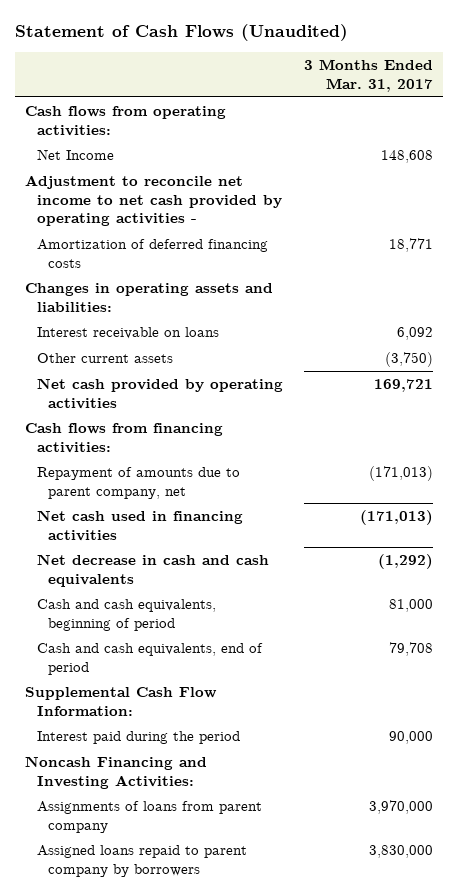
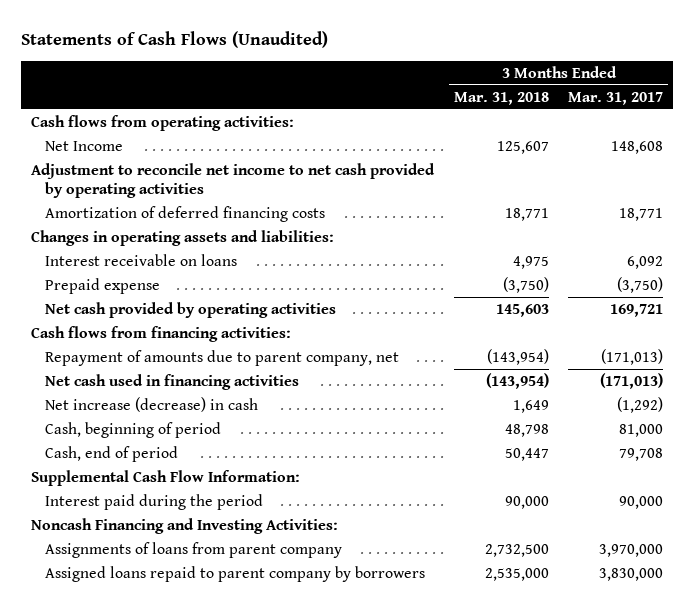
- Statement of Cash Flows (Unaudited)
+ Statements of Cash Flows (Unaudited)
- | 3 Months Ended Mar. 31, 2017
+ | 3 Months Ended Mar. 31, 2018 | 3 Months Ended Mar. 31, 2017
- Adjustment to reconcile net income to net cash provided by operating activities -
+ Adjustment to reconcile net income to net cash provided by operating activities
- Other current assets | (3,750)
+ Prepaid expense | (3,750) | (3,750)
- Net decrease in cash and cash equivalents | (1,292)
- Cash and cash equivalents, beginning of period | 81,000
- Cash and cash equivalents, end of period | 79,708
+ Net increase (decrease) in cash | 1,649 | (1,292)
+ Cash, beginning of period | 48,798 | 81,000
+ Cash, end of period | 50,447 | 79,708

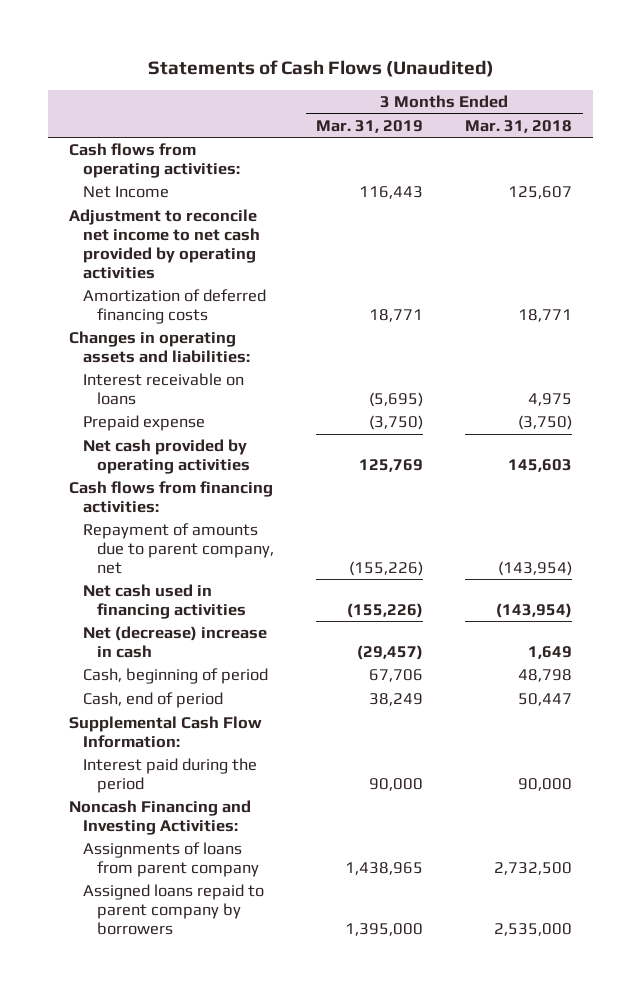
- | 3 Months Ended Mar. 31, 2018 | 3 Months Ended Mar. 31, 2017
+ | 3 Months Ended Mar. 31, 2019 | 3 Months Ended Mar. 31, 2018
- Net increase (decrease) in cash | 1,649 | (1,292)
+ Net (decrease) increase in cash | (29,457) | 1,649

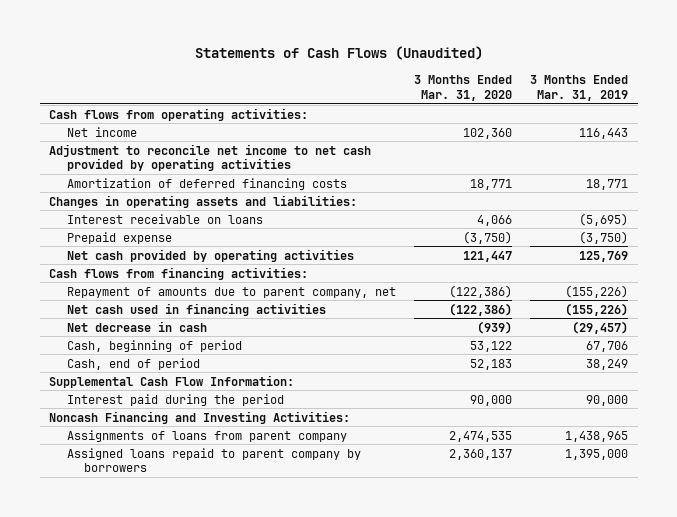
- | 3 Months Ended Mar. 31, 2019 | 3 Months Ended Mar. 31, 2018
+ | 3 Months Ended Mar. 31, 2020 | 3 Months Ended Mar. 31, 2019
- Net Income | 116,443 | 125,607
+ Net income | 102,360 | 116,443
- Net (decrease) increase in cash | (29,457) | 1,649
+ Net decrease in cash | (939) | (29,457)

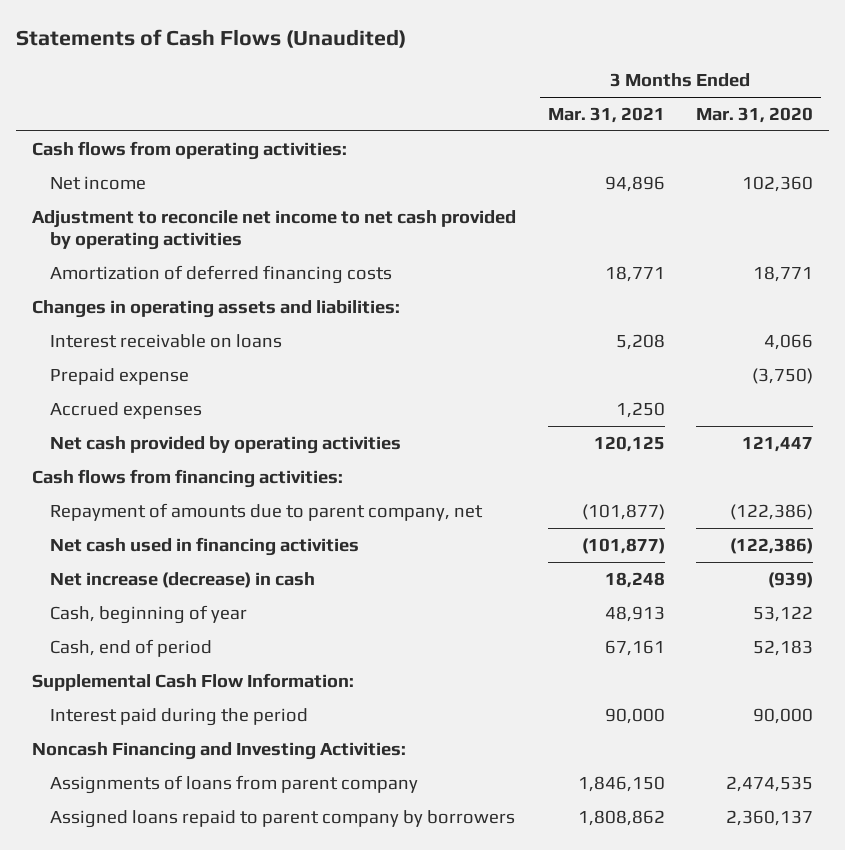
- | 3 Months Ended Mar. 31, 2020 | 3 Months Ended Mar. 31, 2019
+ | 3 Months Ended Mar. 31, 2021 | 3 Months Ended Mar. 31, 2020
+ Accrued expenses | 1,250 |
- Net decrease in cash | (939) | (29,457)
- Cash, beginning of period | 53,122 | 67,706
+ Net increase (decrease) in cash | 18,248 | (939)
+ Cash, beginning of year | 48,913 | 53,122

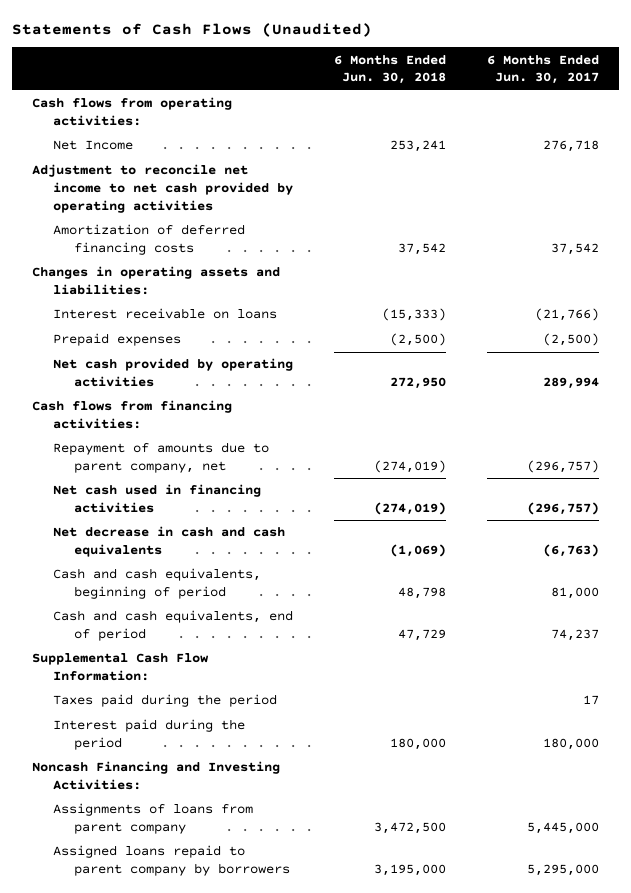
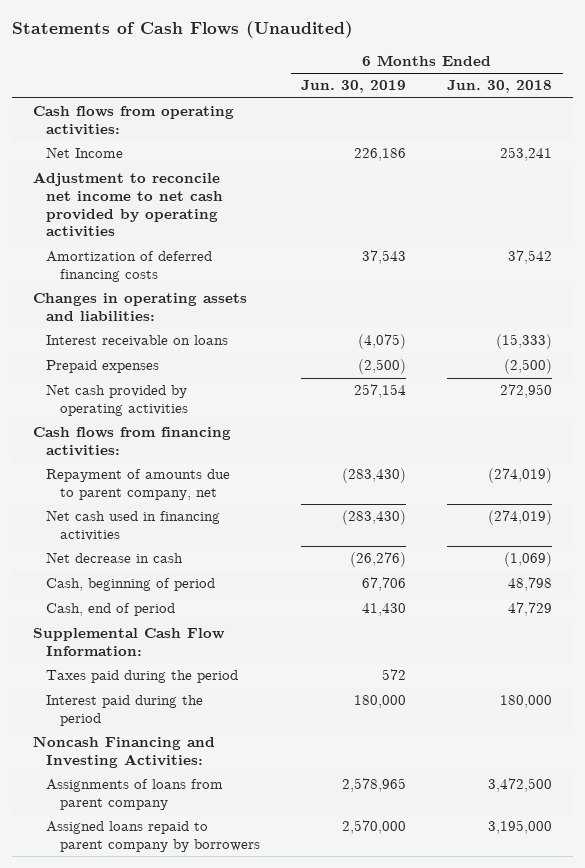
- | 6 Months Ended Jun. 30, 2018 | 6 Months Ended Jun. 30, 2017
+ | 6 Months Ended Jun. 30, 2019 | 6 Months Ended Jun. 30, 2018
- Net decrease in cash and cash equivalents | (1,069) | (6,763)
- Cash and cash equivalents, beginning of period | 48,798 | 81,000
- Cash and cash equivalents, end of period | 47,729 | 74,237
+ Net decrease in cash | (26,276) | (1,069)
+ Cash, beginning of period | 67,706 | 48,798
+ Cash, end of period | 41,430 | 47,729

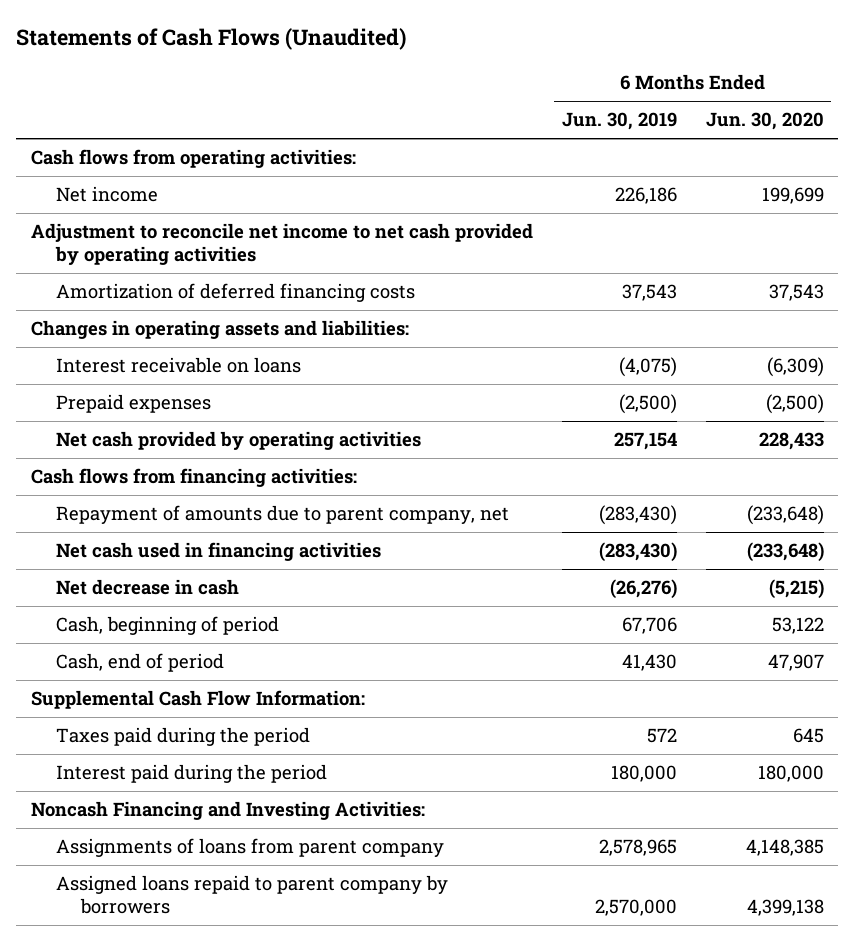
- | 6 Months Ended Jun. 30, 2019 | 6 Months Ended Jun. 30, 2018
+ | 6 Months Ended Jun. 30, 2019 | 6 Months Ended Jun. 30, 2020
- Net Income | 226,186 | 253,241
+ Net income | 226,186 | 199,699

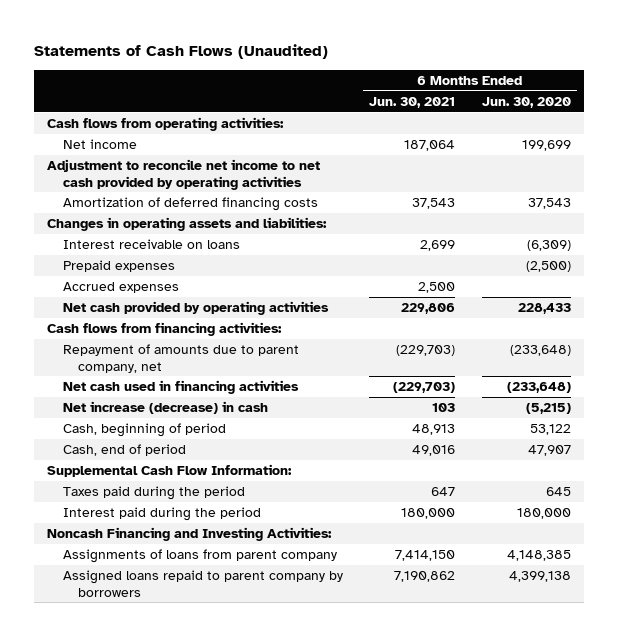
- | 6 Months Ended Jun. 30, 2019 | 6 Months Ended Jun. 30, 2020
+ | 6 Months Ended Jun. 30, 2021 | 6 Months Ended Jun. 30, 2020
+ Accrued expenses | 2,500 |
- Net decrease in cash | (26,276) | (5,215)
+ Net increase (decrease) in cash | 103 | (5,215)

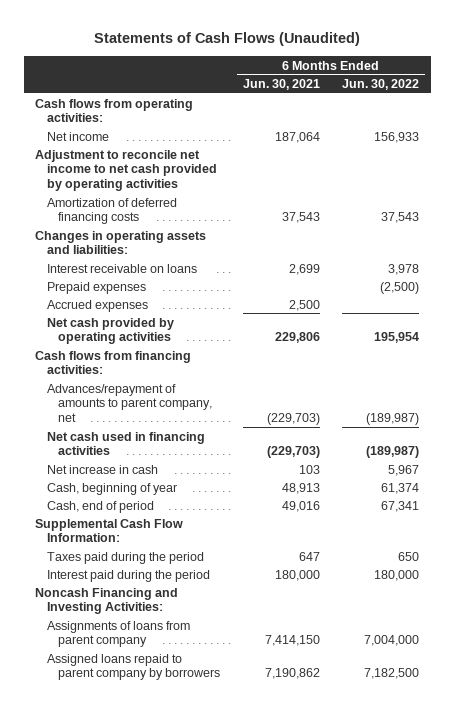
- | 6 Months Ended Jun. 30, 2021 | 6 Months Ended Jun. 30, 2020
+ | 6 Months Ended Jun. 30, 2021 | 6 Months Ended Jun. 30, 2022
- Repayment of amounts due to parent company, net | (229,703) | (233,648)
+ Advances/repayment of amounts to parent company, net | (229,703) | (189,987)
- Net increase (decrease) in cash | 103 | (5,215)
- Cash, beginning of period | 48,913 | 53,122
+ Net increase in cash | 103 | 5,967
+ Cash, beginning of year | 48,913 | 61,374

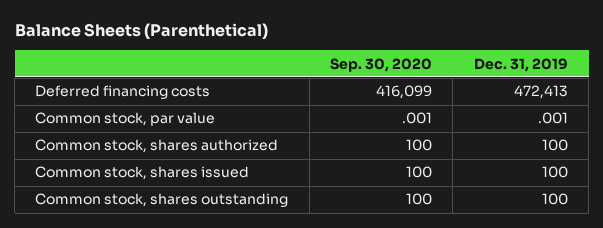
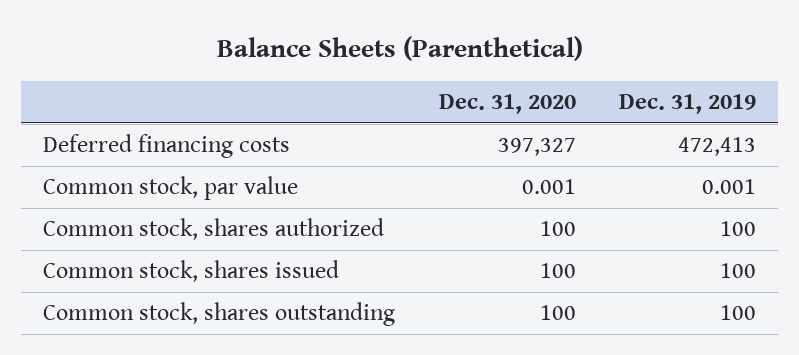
- | Sep. 30, 2020 | Dec. 31, 2019
+ | Dec. 31, 2020 | Dec. 31, 2019
- Common stock, par value | .001 | .001
+ Common stock, par value | 0.001 | 0.001

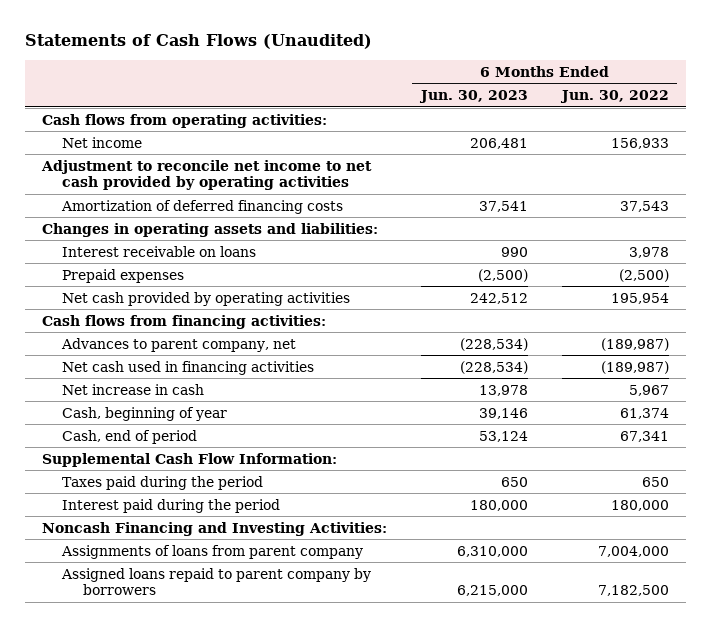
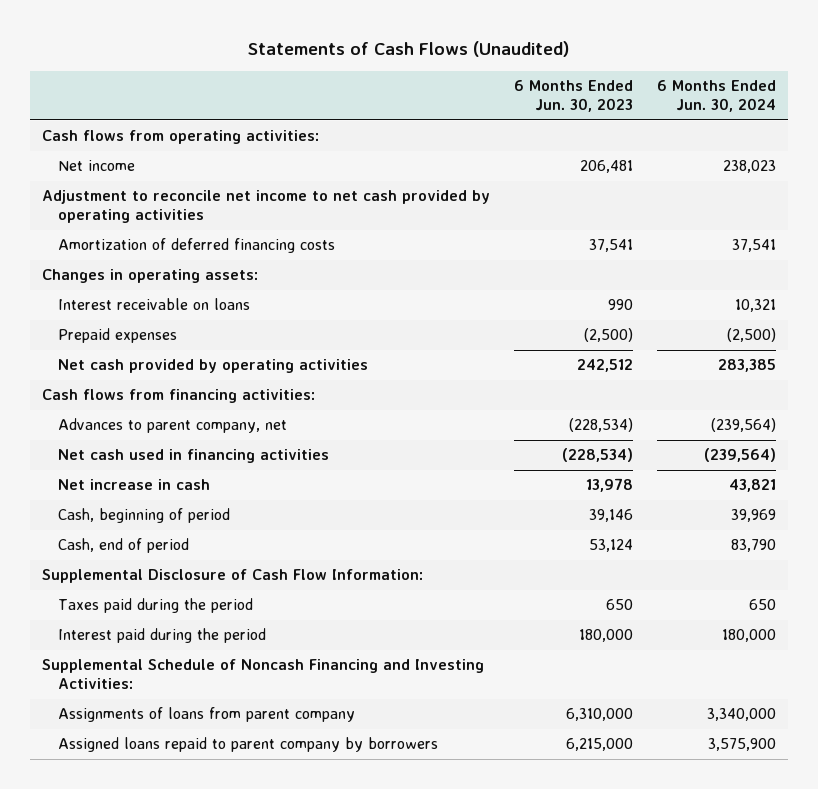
- | 6 Months Ended Jun. 30, 2023 | 6 Months Ended Jun. 30, 2022
+ | 6 Months Ended Jun. 30, 2023 | 6 Months Ended Jun. 30, 2024
- Changes in operating assets and liabilities:
+ Changes in operating assets:
- Cash, beginning of year | 39,146 | 61,374
+ Cash, beginning of period | 39,146 | 39,969
- Supplemental Cash Flow Information:
+ Supplemental Disclosure of Cash Flow Information:
- Noncash Financing and Investing Activities:
+ Supplemental Schedule of Noncash Financing and Investing Activities:

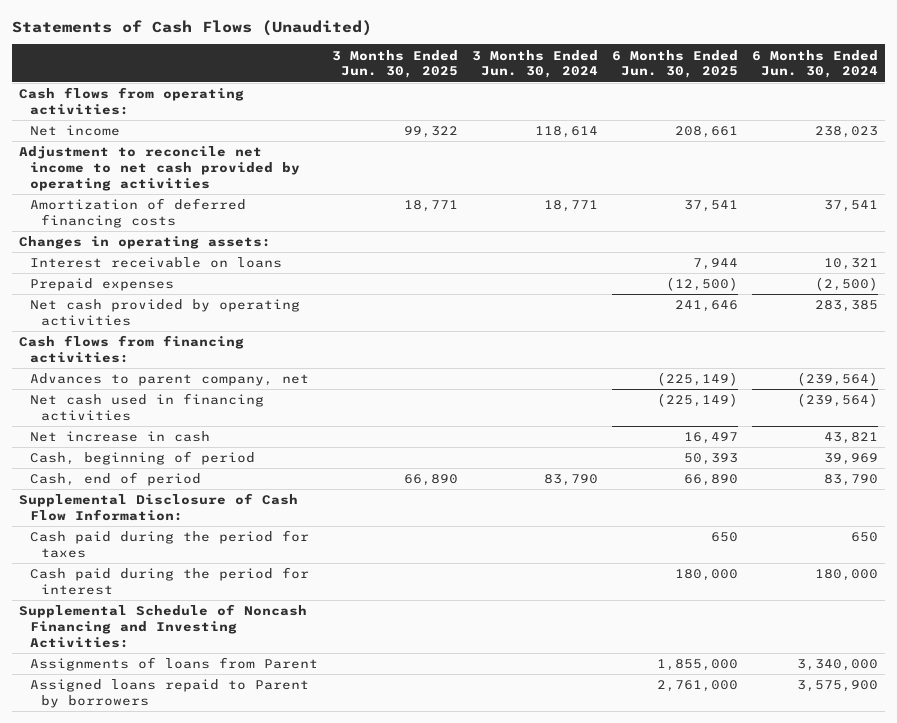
- | 6 Months Ended Jun. 30, 2023 | 6 Months Ended Jun. 30, 2024
+ | 3 Months Ended Jun. 30, 2025 | 3 Months Ended Jun. 30, 2024 | 6 Months Ended Jun. 30, 2025 | 6 Months Ended Jun. 30, 2024
- Taxes paid during the period | 650 | 650
- Interest paid during the period | 180,000 | 180,000
+ Cash paid during the period for taxes | | | 650 | 650
+ Cash paid during the period for interest | | | 180,000 | 180,000
- Assignments of loans from parent company | 6,310,000 | 3,340,000
- Assigned loans repaid to parent company by borrowers | 6,215,000 | 3,575,900
+ Assignments of loans from Parent | | | 1,855,000 | 3,340,000
+ Assigned loans repaid to Parent by borrowers | | | 2,761,000 | 3,575,900

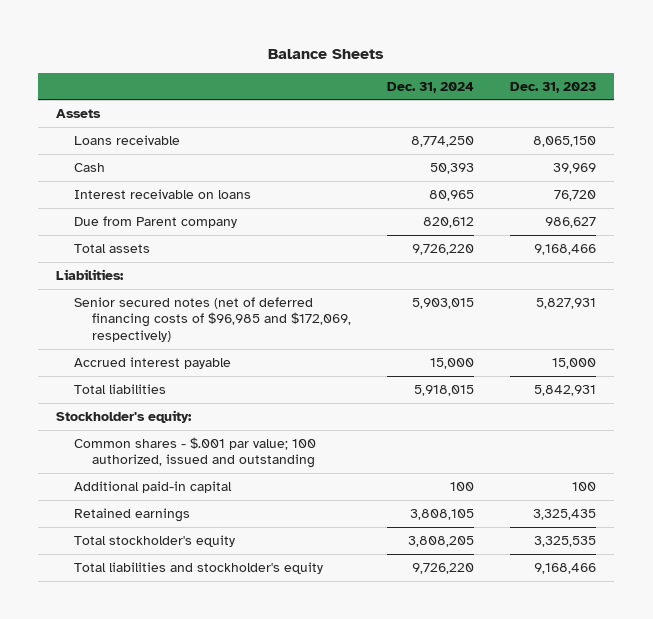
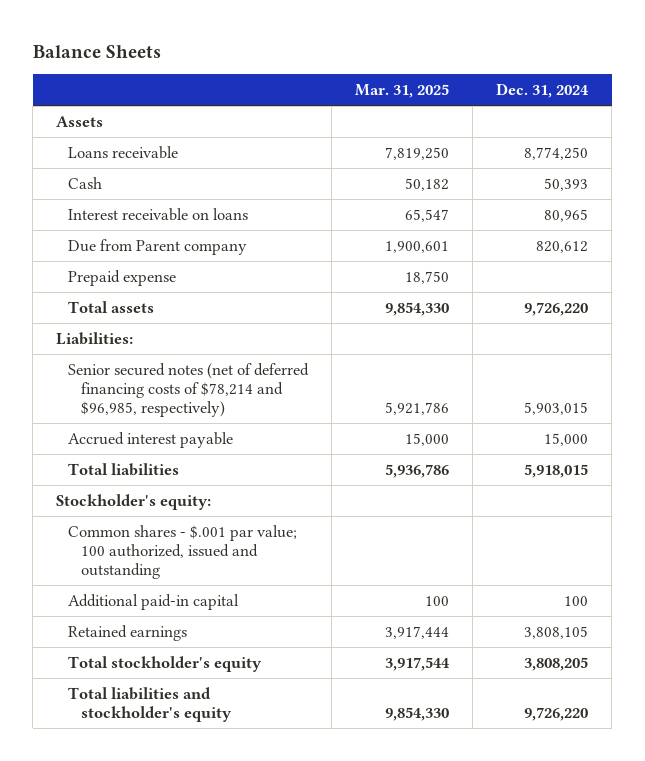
- | Dec. 31, 2024 | Dec. 31, 2023
+ | Mar. 31, 2025 | Dec. 31, 2024
+ Prepaid expense | 18,750 |
- Senior secured notes (net of deferred financing costs of $96,985 and $172,069, respectively) | 5,903,015 | 5,827,931
+ Senior secured notes (net of deferred financing costs of $78,214 and $96,985, respectively) | 5,921,786 | 5,903,015

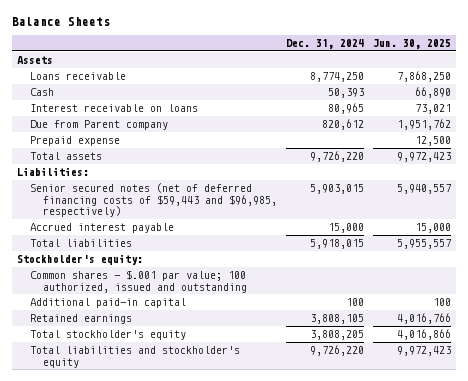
- | Mar. 31, 2025 | Dec. 31, 2024
+ | Dec. 31, 2024 | Jun. 30, 2025
- Senior secured notes (net of deferred financing costs of $78,214 and $96,985, respectively) | 5,921,786 | 5,903,015
+ Senior secured notes (net of deferred financing costs of $59,443 and $96,985, respectively) | 5,903,015 | 5,940,557

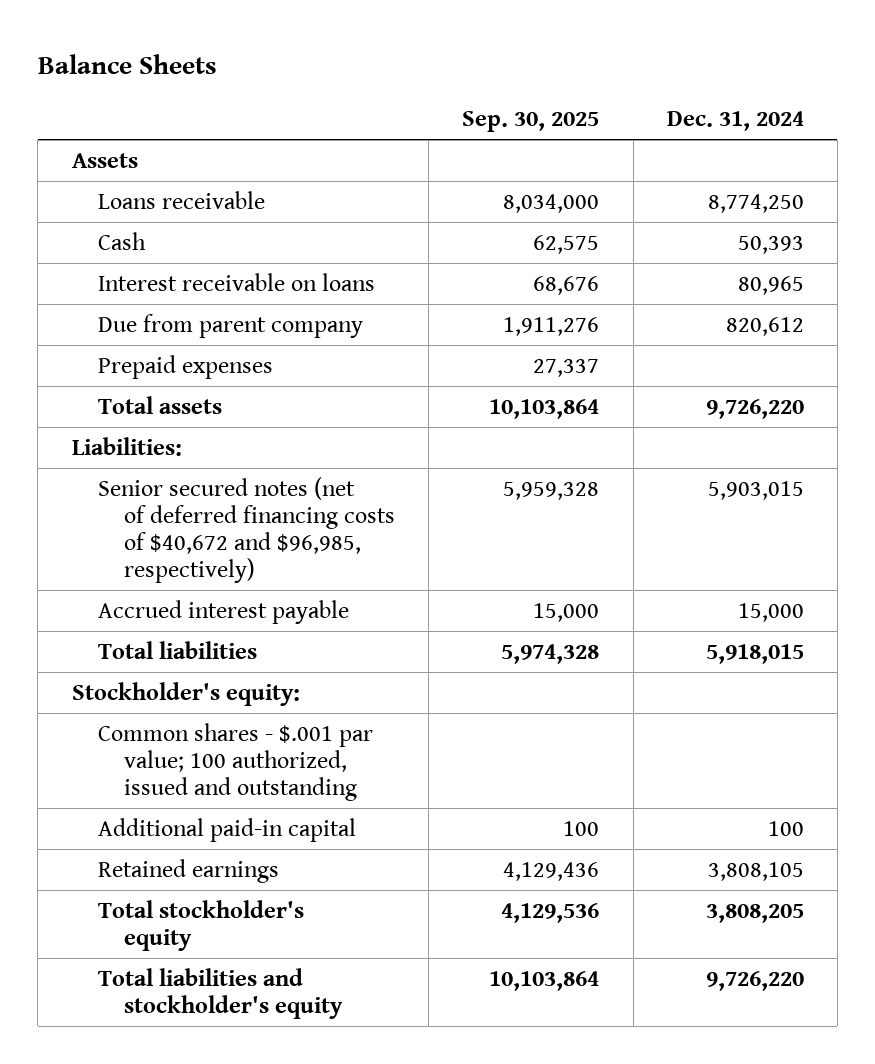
- | Dec. 31, 2024 | Jun. 30, 2025
+ | Sep. 30, 2025 | Dec. 31, 2024
- Due from Parent company | 820,612 | 1,951,762
- Prepaid expense | | 12,500
+ Due from parent company | 1,911,276 | 820,612
+ Prepaid expenses | 27,337 |
- Senior secured notes (net of deferred financing costs of $59,443 and $96,985, respectively) | 5,903,015 | 5,940,557
+ Senior secured notes (net of deferred financing costs of $40,672 and $96,985, respectively) | 5,959,328 | 5,903,015

